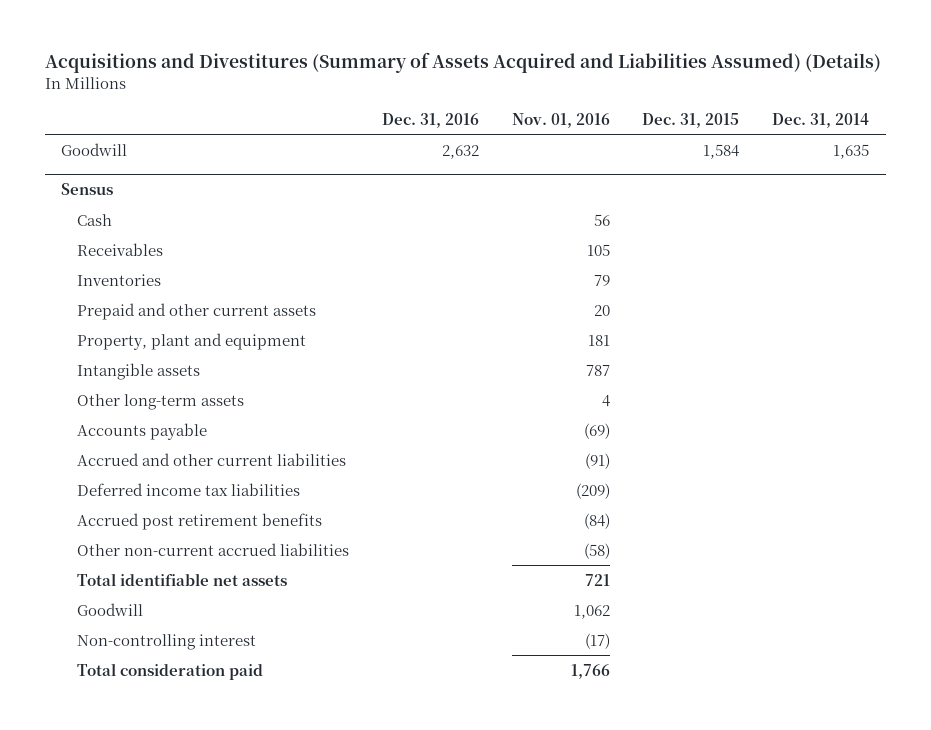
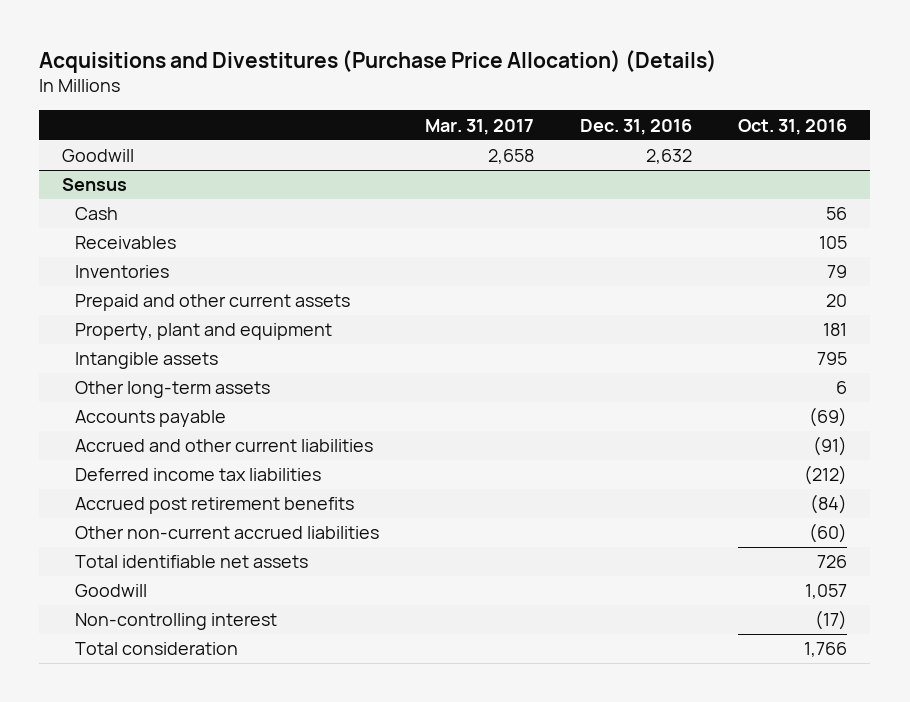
- Acquisitions and Divestitures (Summary of Assets Acquired and Liabilities Assumed) (Details)
+ Acquisitions and Divestitures (Purchase Price Allocation) (Details)
- | Dec. 31, 2016 | Nov. 01, 2016 | Dec. 31, 2015 | Dec. 31, 2014
+ | Mar. 31, 2017 | Dec. 31, 2016 | Oct. 31, 2016
@ Sensus
- Total consideration paid | | 1,766 | |
+ Total consideration | | | 1,766

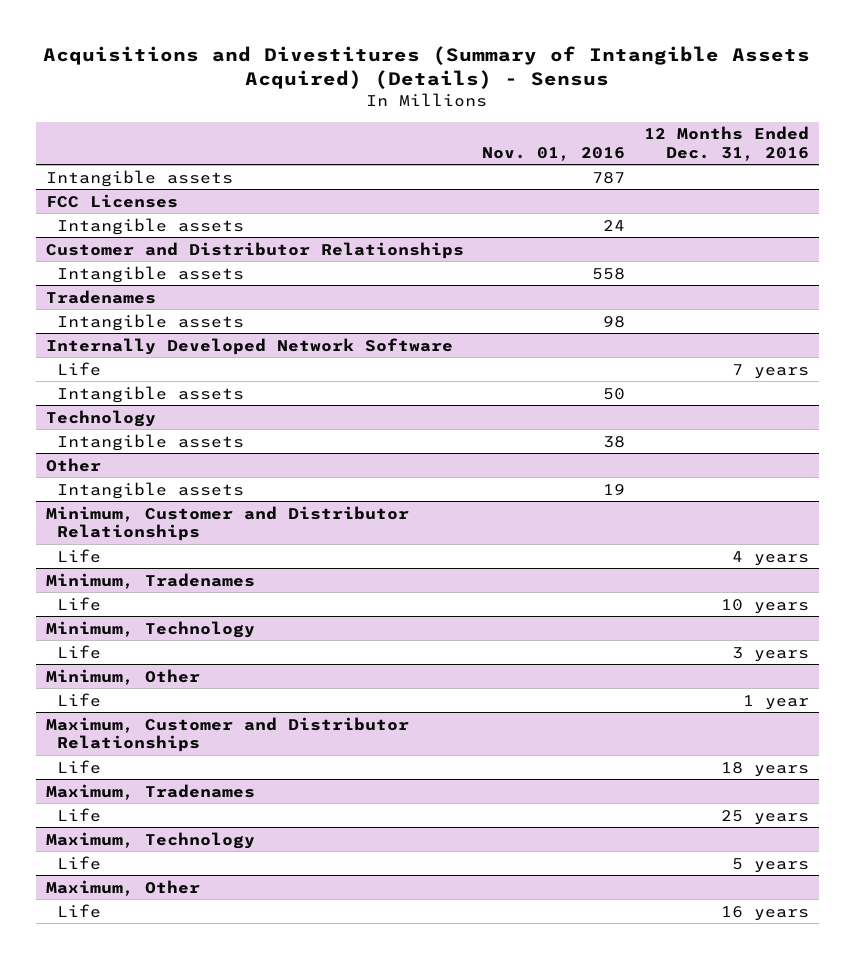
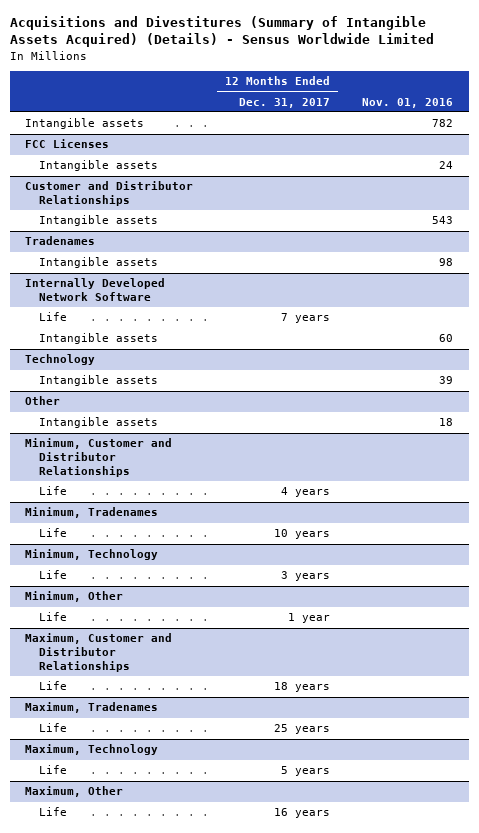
- Acquisitions and Divestitures (Summary of Intangible Assets Acquired) (Details) - Sensus
+ Acquisitions and Divestitures (Summary of Intangible Assets Acquired) (Details) - Sensus Worldwide Limited
- | Nov. 01, 2016 | 12 Months Ended Dec. 31, 2016
+ | 12 Months Ended Dec. 31, 2017 | Nov. 01, 2016
- Intangible assets | 787 |
+ Intangible assets | | 782
@ Customer and Distributor Relationships
- Intangible assets | 558 |
+ Intangible assets | | 543
@ Internally Developed Network Software
- Intangible assets | 50 |
+ Intangible assets | | 60
@ Technology
- Intangible assets | 38 |
+ Intangible assets | | 39
@ Other
- Intangible assets | 19 |
+ Intangible assets | | 18

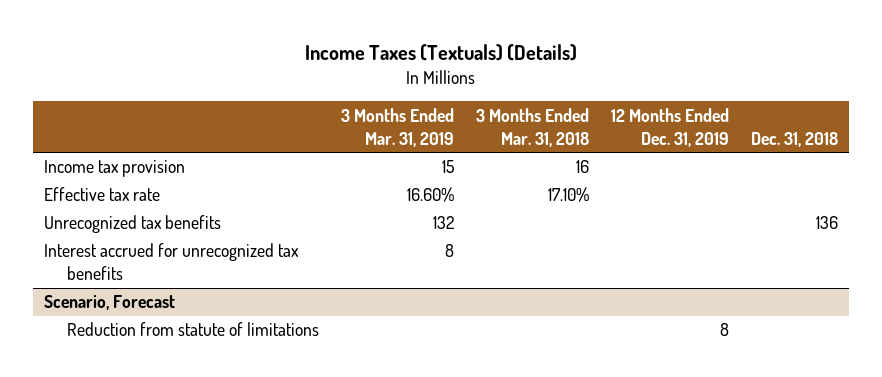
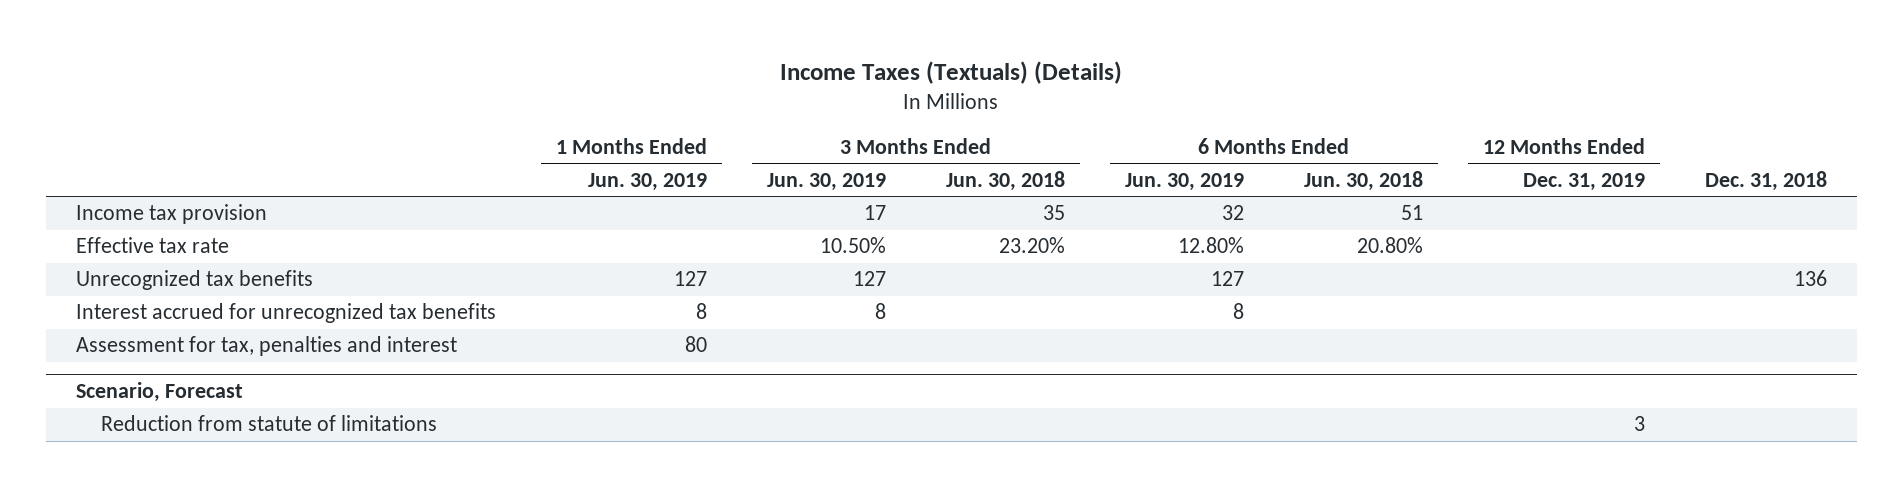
- | 3 Months Ended Mar. 31, 2019 | 3 Months Ended Mar. 31, 2018 | 12 Months Ended Dec. 31, 2019 | Dec. 31, 2018
+ | 1 Months Ended Jun. 30, 2019 | 3 Months Ended Jun. 30, 2019 | 3 Months Ended Jun. 30, 2018 | 6 Months Ended Jun. 30, 2019 | 6 Months Ended Jun. 30, 2018 | 12 Months Ended Dec. 31, 2019 | Dec. 31, 2018
+ Assessment for tax, penalties and interest | 80 | | | | | |
@ Scenario, Forecast
- Reduction from statute of limitations | | | 8 |
+ Reduction from statute of limitations | | | | | | 3 |

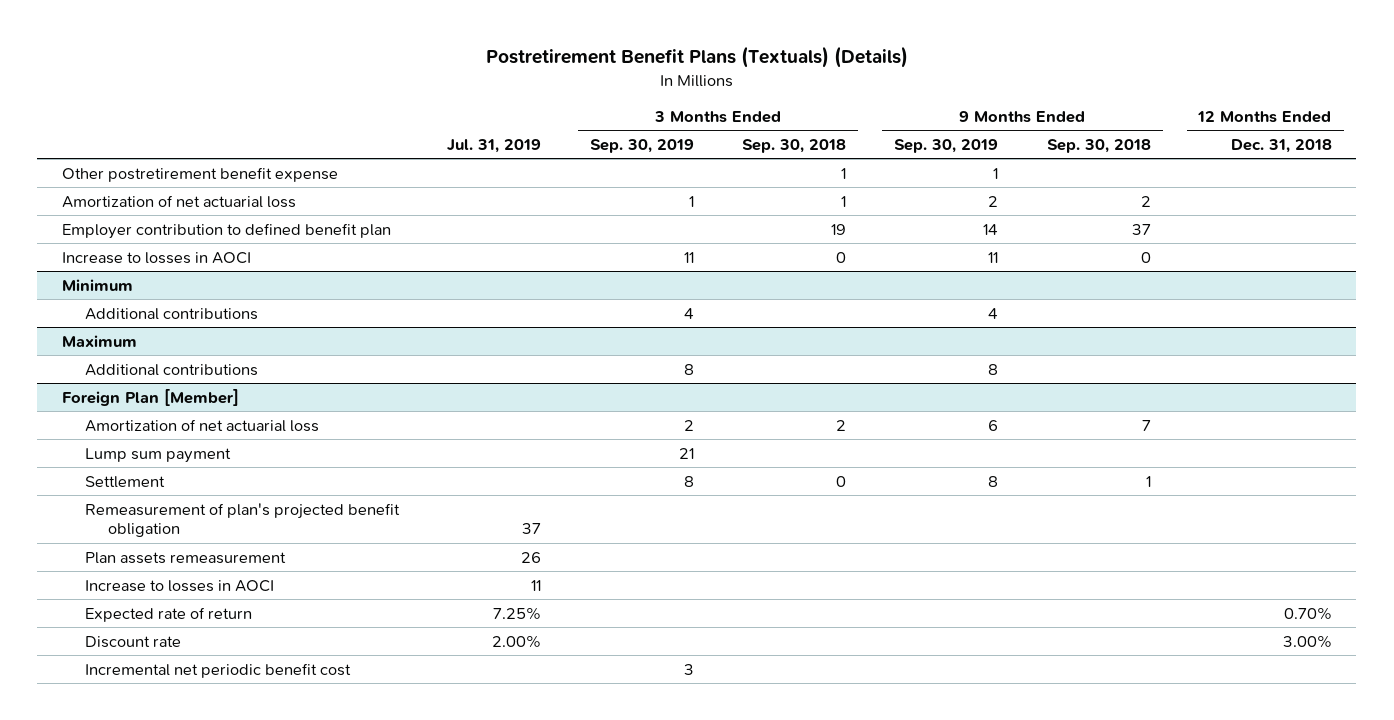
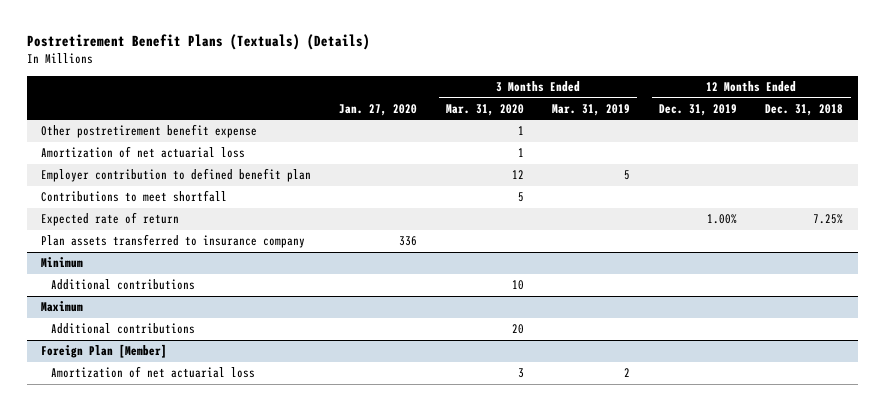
- | Jul. 31, 2019 | 3 Months Ended Sep. 30, 2019 | 3 Months Ended Sep. 30, 2018 | 9 Months Ended Sep. 30, 2019 | 9 Months Ended Sep. 30, 2018 | 12 Months Ended Dec. 31, 2018
+ | Jan. 27, 2020 | 3 Months Ended Mar. 31, 2020 | 3 Months Ended Mar. 31, 2019 | 12 Months Ended Dec. 31, 2019 | 12 Months Ended Dec. 31, 2018
- Increase to losses in AOCI | | 11 | 0 | 11 | 0 |
+ Contributions to meet shortfall | | 5 | | |
+ Expected rate of return | | | | 1.00% | 7.25%
+ Plan assets transferred to insurance company | 336 | | | |
@ Foreign Plan [Member]
- Lump sum payment | | 21 | | | |
- Settlement | | 8 | 0 | 8 | 1 |
- Remeasurement of plan's projected benefit obligation | 37 | | | | |
- Plan assets remeasurement | 26 | | | | |
- Increase to losses in AOCI | 11 | | | | |
- Expected rate of return | 7.25% | | | | | 0.70%
- Discount rate | 2.00% | | | | | 3.00%
- Incremental net periodic benefit cost | | 3 | | | |

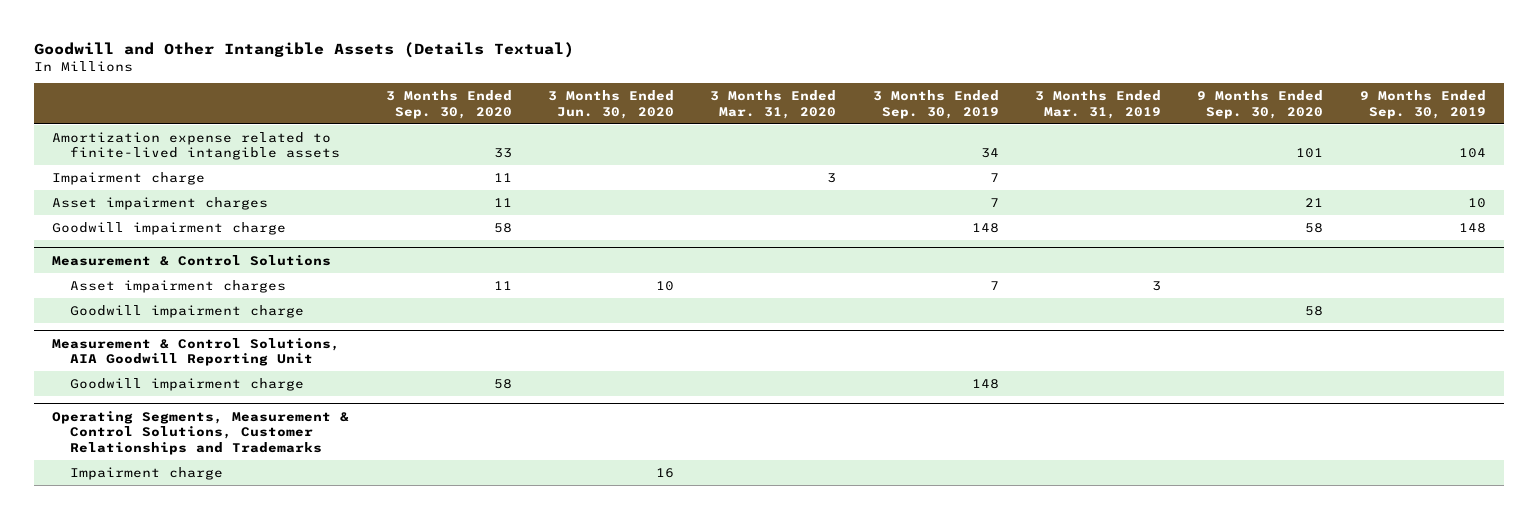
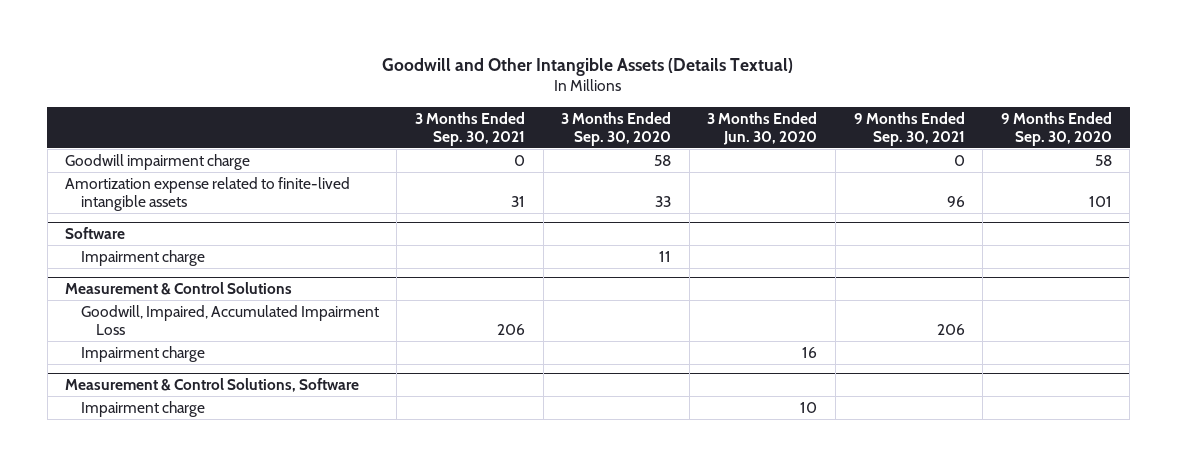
- | 3 Months Ended Sep. 30, 2020 | 3 Months Ended Jun. 30, 2020 | 3 Months Ended Mar. 31, 2020 | 3 Months Ended Sep. 30, 2019 | 3 Months Ended Mar. 31, 2019 | 9 Months Ended Sep. 30, 2020 | 9 Months Ended Sep. 30, 2019
+ | 3 Months Ended Sep. 30, 2021 | 3 Months Ended Sep. 30, 2020 | 3 Months Ended Jun. 30, 2020 | 9 Months Ended Sep. 30, 2021 | 9 Months Ended Sep. 30, 2020
- Impairment charge | 11 | | 3 | 7 | | |
- Asset impairment charges | 11 | | | 7 | | 21 | 10
moved down: Amortization expense related to finite-lived intangible assets | 31 | 33 | | 96 | 101
+ Software
+ Impairment charge | | 11 | | |
@ Measurement & Control Solutions
- Asset impairment charges | 11 | 10 | | 7 | 3 | |
- Goodwill impairment charge | | | | | | 58 |
- Measurement & Control Solutions, AIA Goodwill Reporting Unit
- Goodwill impairment charge | 58 | | | 148 | | |
- Operating Segments, Measurement & Control Solutions, Customer Relationships and Trademarks
- Impairment charge | | 16 | | | | |
@ Measurement & Control Solutions
+ Goodwill, Impaired, Accumulated Impairment Loss | 206 | | | 206 |
+ Impairment charge | | | 16 | |
+ Measurement & Control Solutions, Software
+ Impairment charge | | | 10 | |

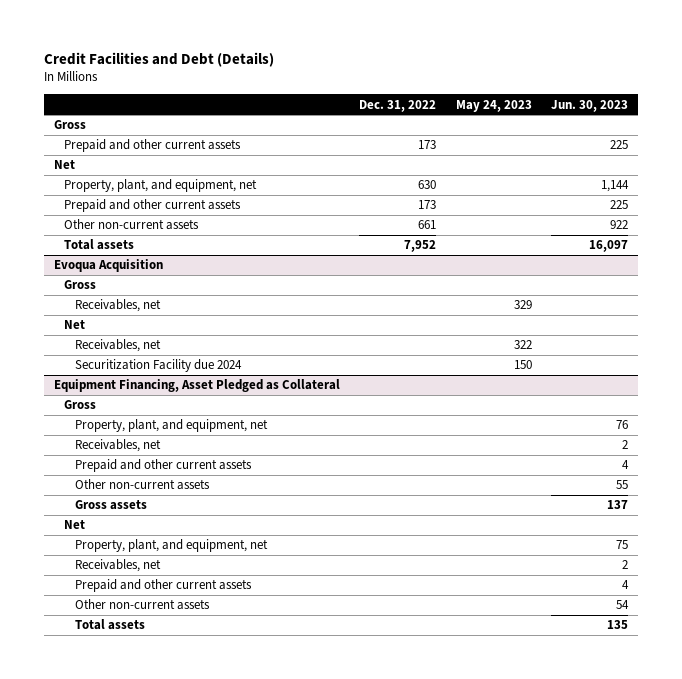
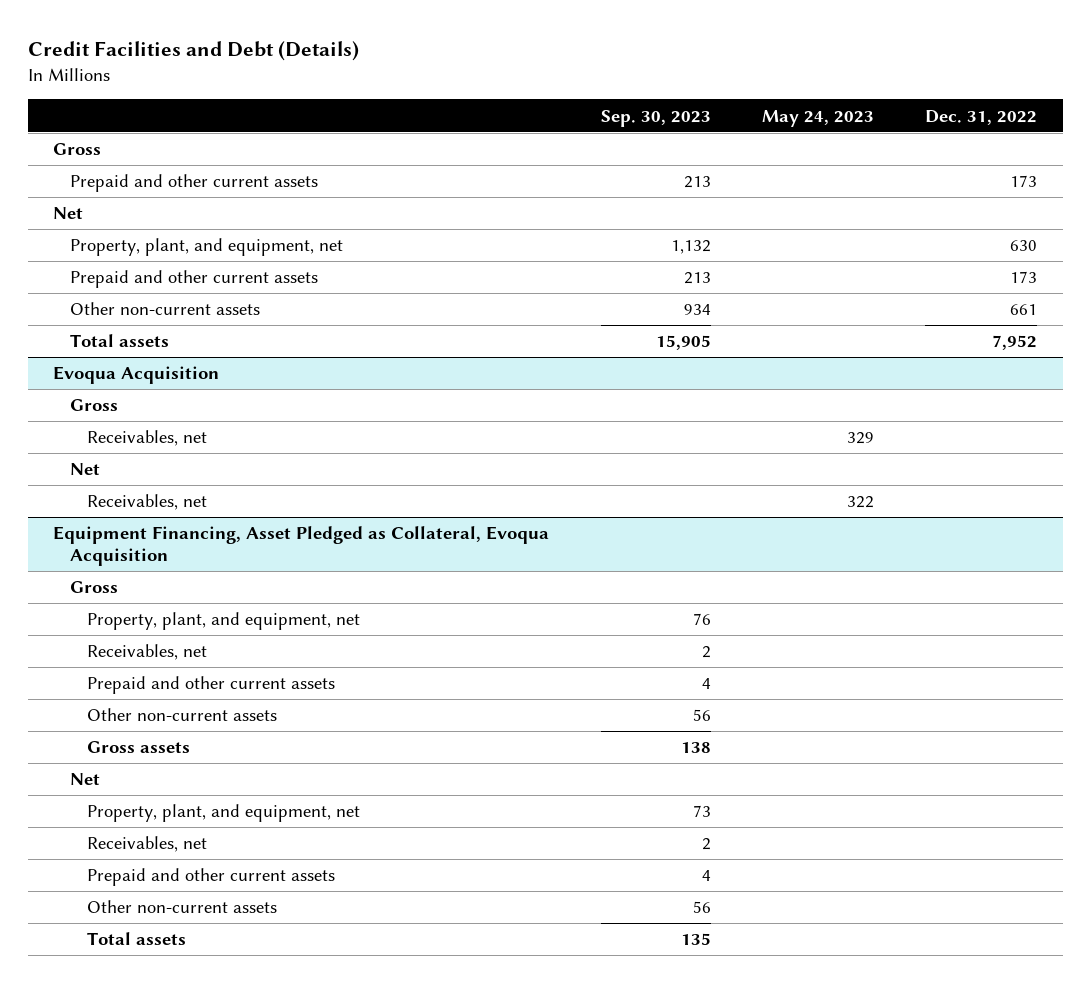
- | Dec. 31, 2022 | May 24, 2023 | Jun. 30, 2023
+ | Sep. 30, 2023 | May 24, 2023 | Dec. 31, 2022
@ Evoqua Acquisition
- Securitization Facility due 2024 | | 150 |
- Equipment Financing, Asset Pledged as Collateral
+ Equipment Financing, Asset Pledged as Collateral, Evoqua Acquisition

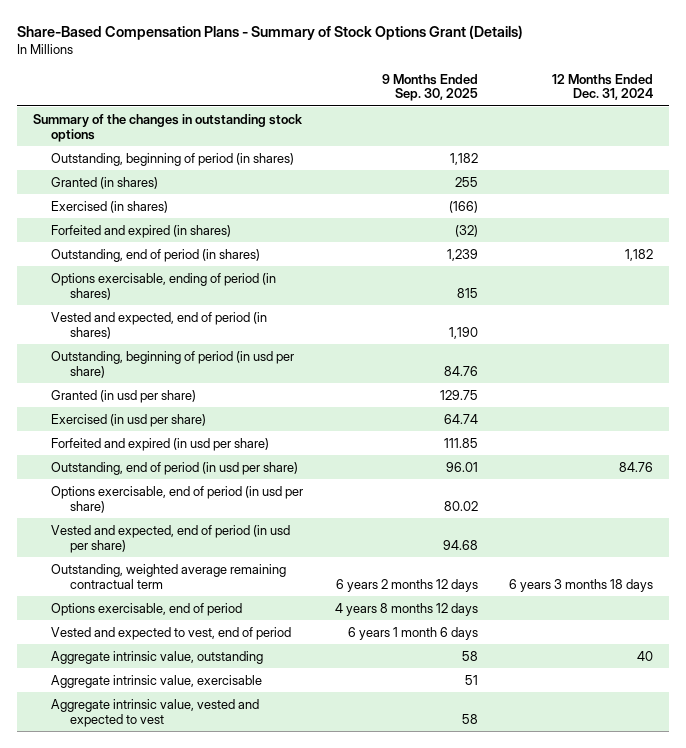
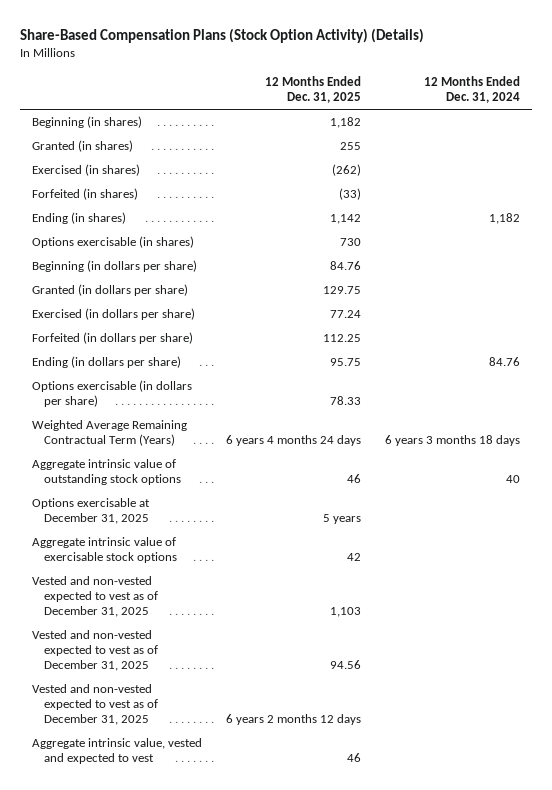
- Share-Based Compensation Plans - Summary of Stock Options Grant (Details)
+ Share-Based Compensation Plans (Stock Option Activity) (Details)
- | 9 Months Ended Sep. 30, 2025 | 12 Months Ended Dec. 31, 2024
+ | 12 Months Ended Dec. 31, 2025 | 12 Months Ended Dec. 31, 2024
- Summary of the changes in outstanding stock options
- Outstanding, beginning of period (in shares) | 1,182 |
+ Beginning (in shares) | 1,182 |
- Forfeited and expired (in shares) | (32) |
- Outstanding, end of period (in shares) | 1,239 | 1,182
- Options exercisable, ending of period (in shares) | 815 |
- Vested and expected, end of period (in shares) | 1,190 |
- Outstanding, beginning of period (in usd per share) | 84.76 |
- Granted (in usd per share) | 129.75 |
- Exercised (in usd per share) | 64.74 |
- Forfeited and expired (in usd per share) | 111.85 |
- Outstanding, end of period (in usd per share) | 96.01 | 84.76
- Options exercisable, end of period (in usd per share) | 80.02 |
- Vested and expected, end of period (in usd per share) | 94.68 |
- Outstanding, weighted average remaining contractual term | 6 years 2 months 12 days | 6 years 3 months 18 days
- Options exercisable, end of period | 4 years 8 months 12 days |
- Vested and expected to vest, end of period | 6 years 1 month 6 days |
- Aggregate intrinsic value, outstanding | 58 | 40
- Aggregate intrinsic value, exercisable | 51 |
+ Forfeited (in shares) | (33) |
+ Ending (in shares) | 1,142 | 1,182
+ Options exercisable (in shares) | 730 |
+ Beginning (in dollars per share) | 84.76 |
+ Granted (in dollars per share) | 129.75 |
+ Exercised (in dollars per share) | 77.24 |
+ Forfeited (in dollars per share) | 112.25 |
+ Ending (in dollars per share) | 95.75 | 84.76
+ Options exercisable (in dollars per share) | 78.33 |
+ Weighted Average Remaining Contractual Term (Years) | 6 years 4 months 24 days | 6 years 3 months 18 days
+ Aggregate intrinsic value of outstanding stock options | 46 | 40
+ Options exercisable at December 31, 2025 | 5 years |
+ Aggregate intrinsic value of exercisable stock options | 42 |
+ Vested and non-vested expected to vest as of December 31, 2025 | 1,103 |
+ Vested and non-vested expected to vest as of December 31, 2025 | 94.56 |
+ Vested and non-vested expected to vest as of December 31, 2025 | 6 years 2 months 12 days |

